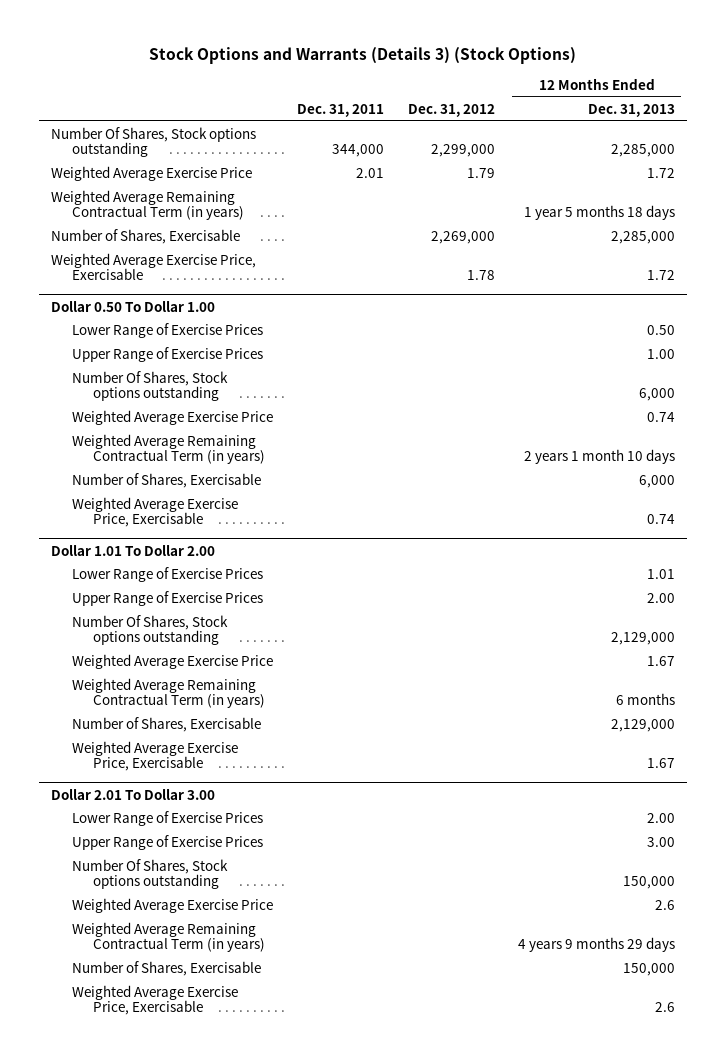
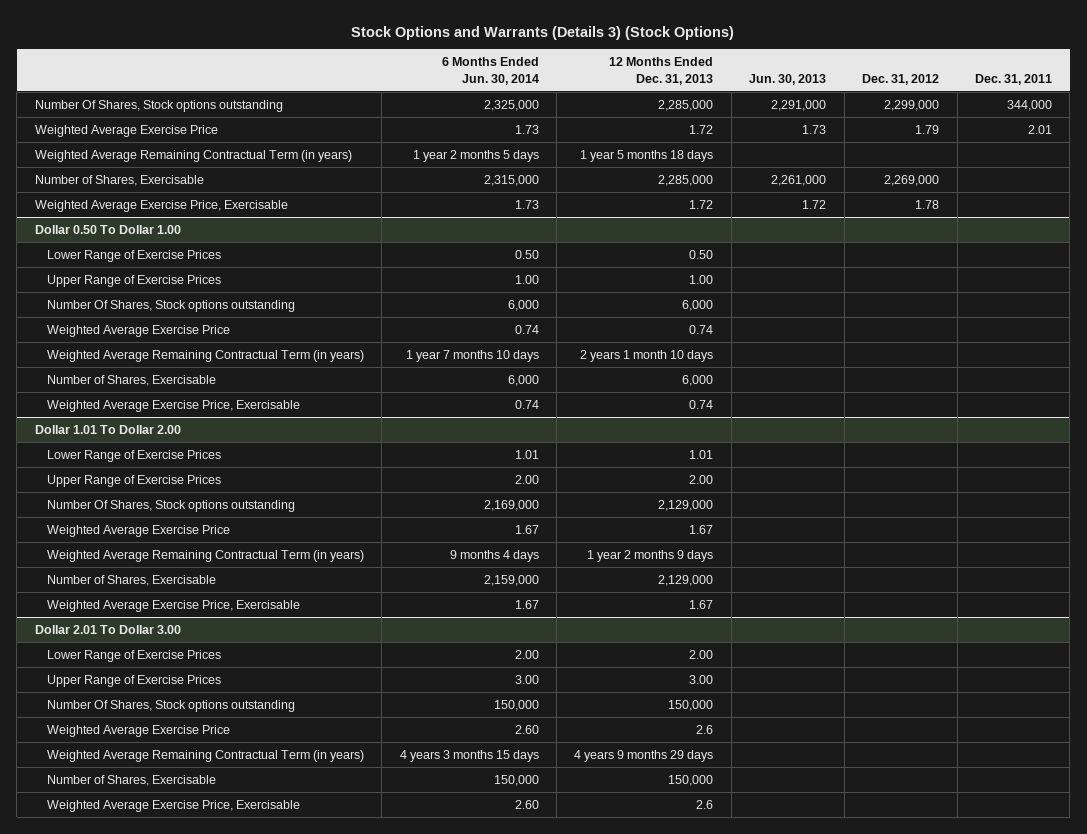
- | Dec. 31, 2011 | Dec. 31, 2012 | 12 Months Ended Dec. 31, 2013
+ | 6 Months Ended Jun. 30, 2014 | 12 Months Ended Dec. 31, 2013 | Jun. 30, 2013 | Dec. 31, 2012 | Dec. 31, 2011
@ Dollar 1.01 To Dollar 2.00
- Weighted Average Remaining Contractual Term (in years) | | | 6 months
+ Weighted Average Remaining Contractual Term (in years) | 9 months 4 days | 1 year 2 months 9 days | | |

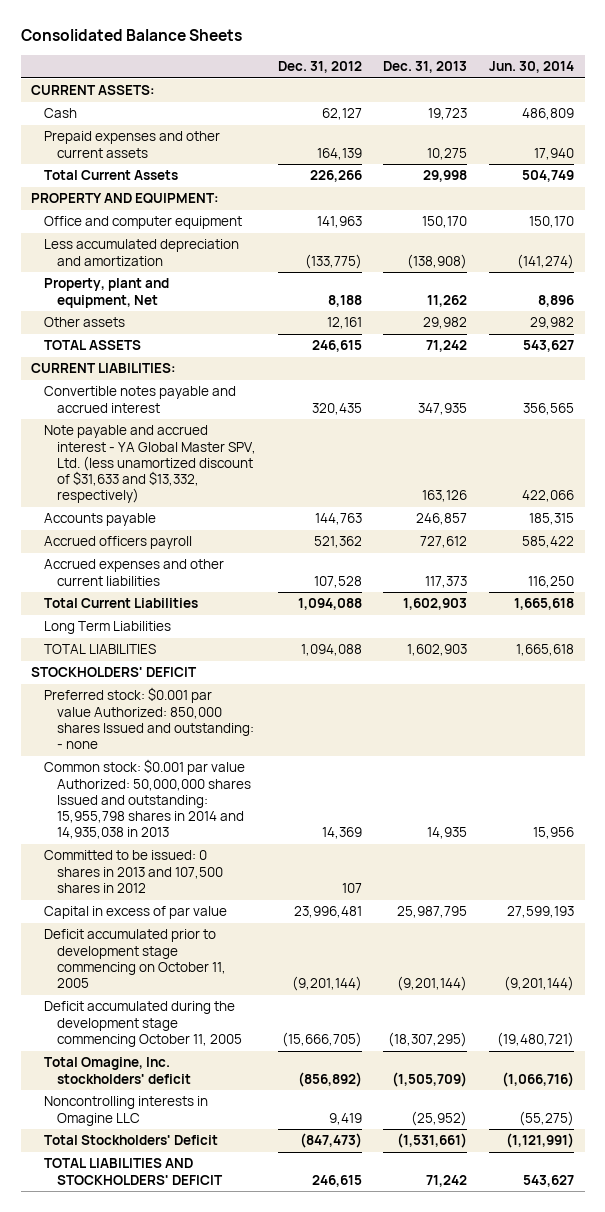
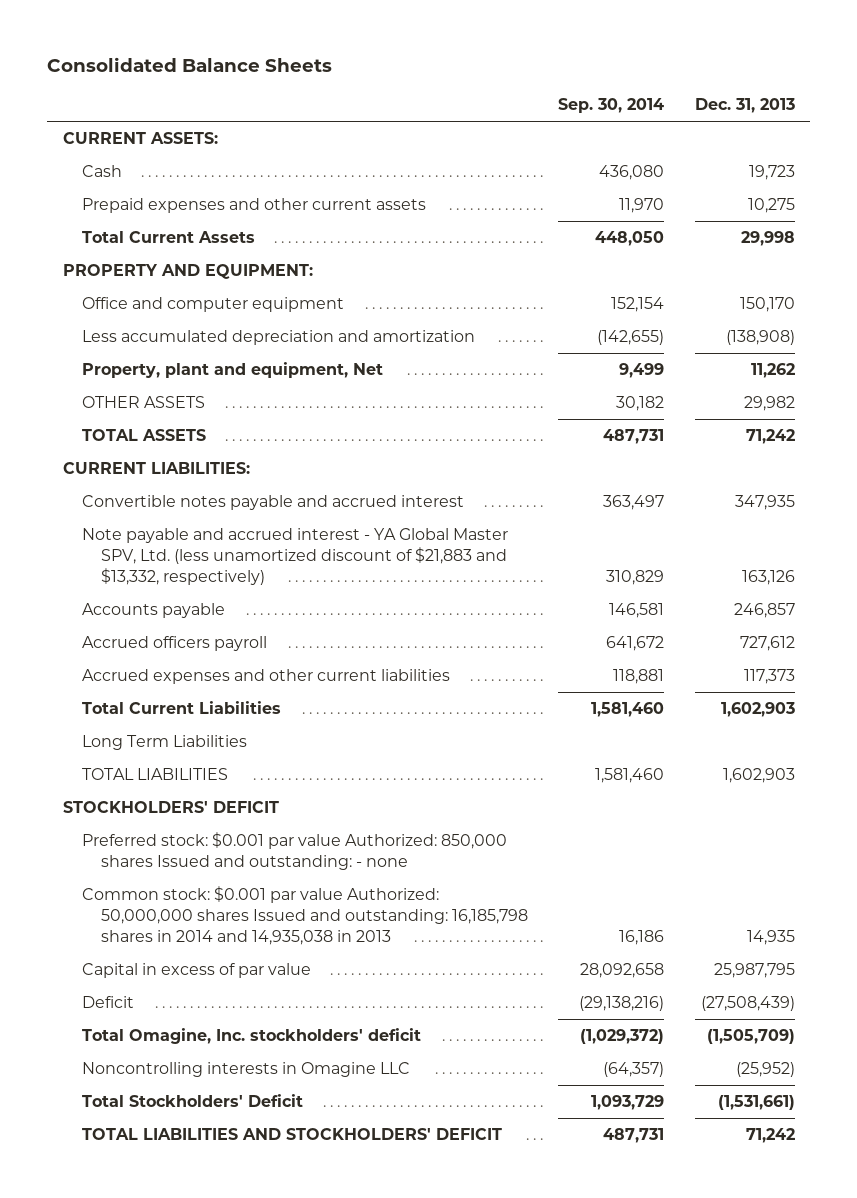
- | Dec. 31, 2012 | Dec. 31, 2013 | Jun. 30, 2014
+ | Sep. 30, 2014 | Dec. 31, 2013
- Other assets | 12,161 | 29,982 | 29,982
+ OTHER ASSETS | 30,182 | 29,982
- Note payable and accrued interest - YA Global Master SPV, Ltd. (less unamortized discount of $31,633 and $13,332, respectively) | | 163,126 | 422,066
+ Note payable and accrued interest - YA Global Master SPV, Ltd. (less unamortized discount of $21,883 and $13,332, respectively) | 310,829 | 163,126
- Common stock: $0.001 par value Authorized: 50,000,000 shares Issued and outstanding: 15,955,798 shares in 2014 and 14,935,038 in 2013 | 14,369 | 14,935 | 15,956
- Committed to be issued: 0 shares in 2013 and 107,500 shares in 2012 | 107 | |
+ Common stock: $0.001 par value Authorized: 50,000,000 shares Issued and outstanding: 16,185,798 shares in 2014 and 14,935,038 in 2013 | 16,186 | 14,935
- Deficit accumulated prior to development stage commencing on October 11, 2005 | (9,201,144) | (9,201,144) | (9,201,144)
- Deficit accumulated during the development stage commencing October 11, 2005 | (15,666,705) | (18,307,295) | (19,480,721)
+ Deficit | (29,138,216) | (27,508,439)

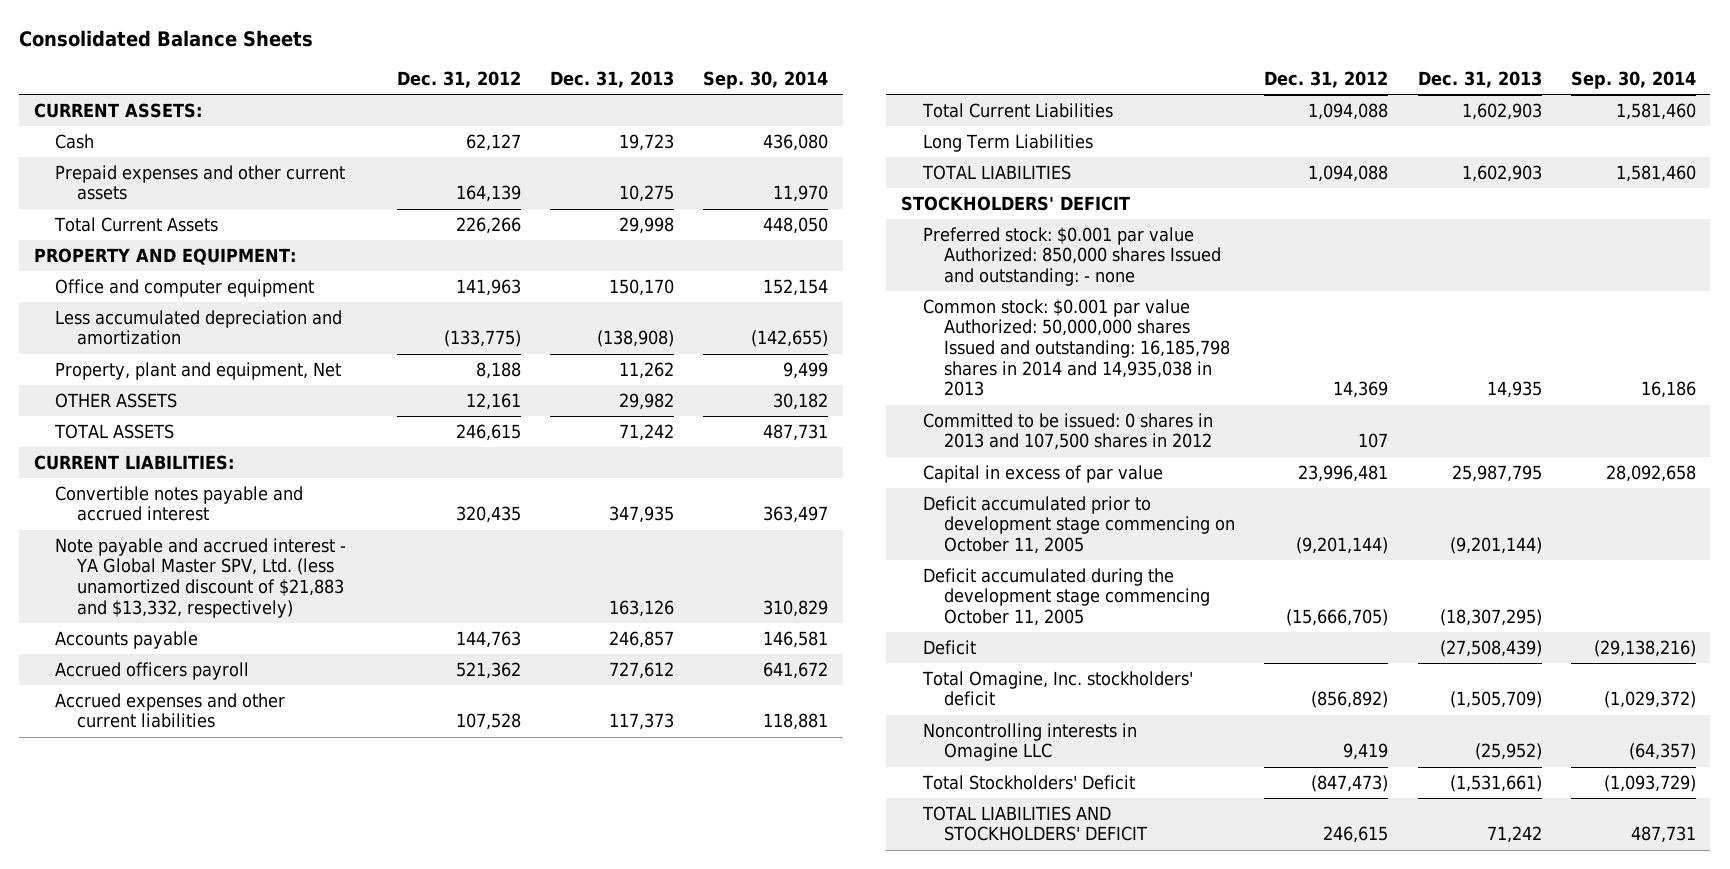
- | Sep. 30, 2014 | Dec. 31, 2013
+ | Dec. 31, 2012 | Dec. 31, 2013 | Sep. 30, 2014
+ Committed to be issued: 0 shares in 2013 and 107,500 shares in 2012 | 107 | |
+ Deficit accumulated prior to development stage commencing on October 11, 2005 | (9,201,144) | (9,201,144) |
+ Deficit accumulated during the development stage commencing October 11, 2005 | (15,666,705) | (18,307,295) |
- Total Stockholders' Deficit | 1,093,729 | (1,531,661)
+ Total Stockholders' Deficit | (847,473) | (1,531,661) | (1,093,729)

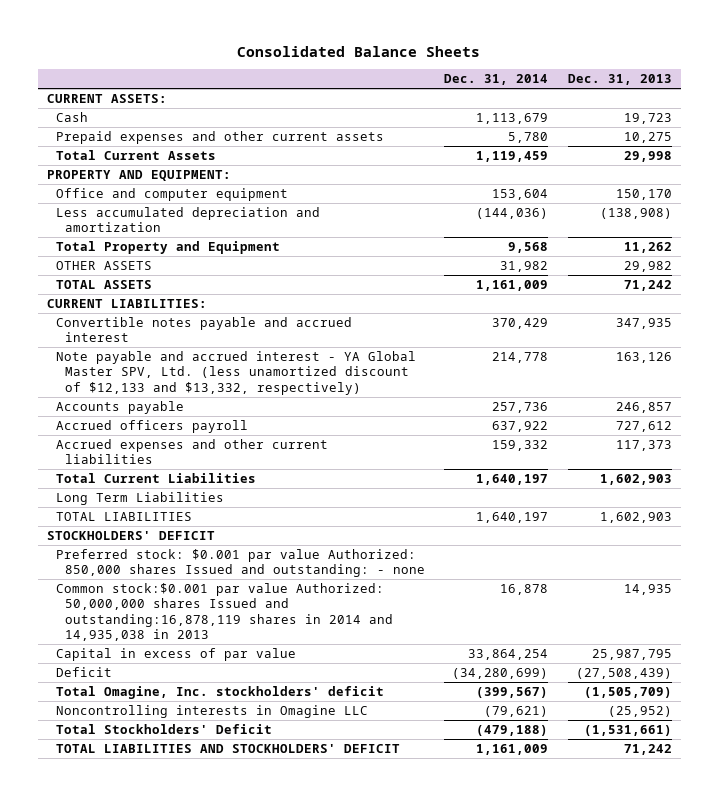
- | Dec. 31, 2012 | Dec. 31, 2013 | Sep. 30, 2014
+ | Dec. 31, 2014 | Dec. 31, 2013
- Property, plant and equipment, Net | 8,188 | 11,262 | 9,499
+ Total Property and Equipment | 9,568 | 11,262
- Note payable and accrued interest - YA Global Master SPV, Ltd. (less unamortized discount of $21,883 and $13,332, respectively) | | 163,126 | 310,829
+ Note payable and accrued interest - YA Global Master SPV, Ltd. (less unamortized discount of $12,133 and $13,332, respectively) | 214,778 | 163,126
- Common stock: $0.001 par value Authorized: 50,000,000 shares Issued and outstanding: 16,185,798 shares in 2014 and 14,935,038 in 2013 | 14,369 | 14,935 | 16,186
- Committed to be issued: 0 shares in 2013 and 107,500 shares in 2012 | 107 | |
+ Common stock:$0.001 par value Authorized: 50,000,000 shares Issued and outstanding:16,878,119 shares in 2014 and 14,935,038 in 2013 | 16,878 | 14,935
- Deficit accumulated prior to development stage commencing on October 11, 2005 | (9,201,144) | (9,201,144) |
- Deficit accumulated during the development stage commencing October 11, 2005 | (15,666,705) | (18,307,295) |

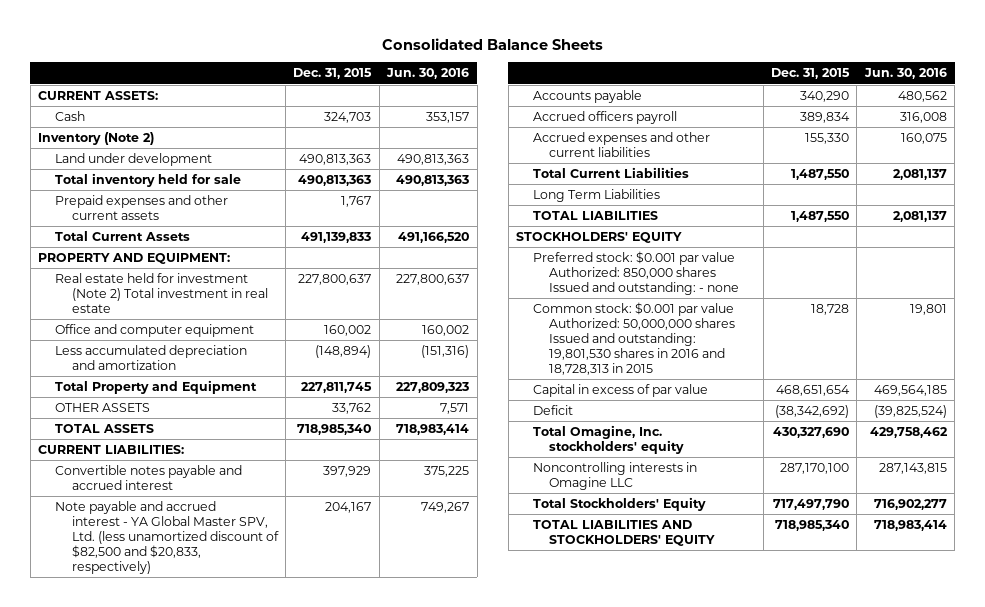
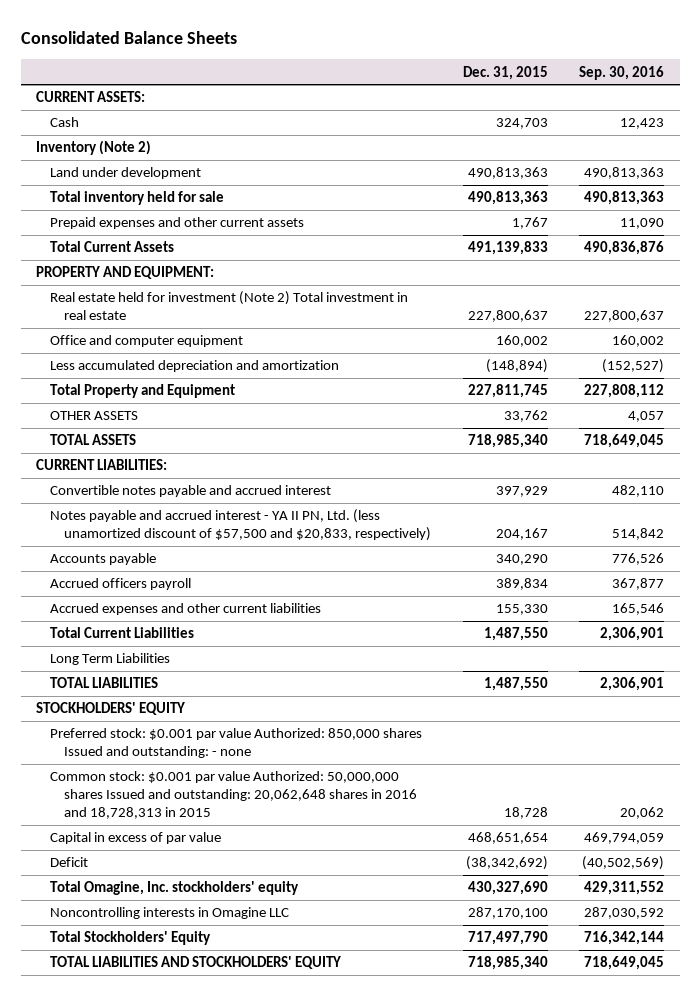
- | Dec. 31, 2015 | Jun. 30, 2016
+ | Dec. 31, 2015 | Sep. 30, 2016
- Note payable and accrued interest - YA Global Master SPV, Ltd. (less unamortized discount of $82,500 and $20,833, respectively) | 204,167 | 749,267
+ Notes payable and accrued interest - YA II PN, Ltd. (less unamortized discount of $57,500 and $20,833, respectively) | 204,167 | 514,842
- Common stock: $0.001 par value Authorized: 50,000,000 shares Issued and outstanding: 19,801,530 shares in 2016 and 18,728,313 in 2015 | 18,728 | 19,801
+ Common stock: $0.001 par value Authorized: 50,000,000 shares Issued and outstanding: 20,062,648 shares in 2016 and 18,728,313 in 2015 | 18,728 | 20,062

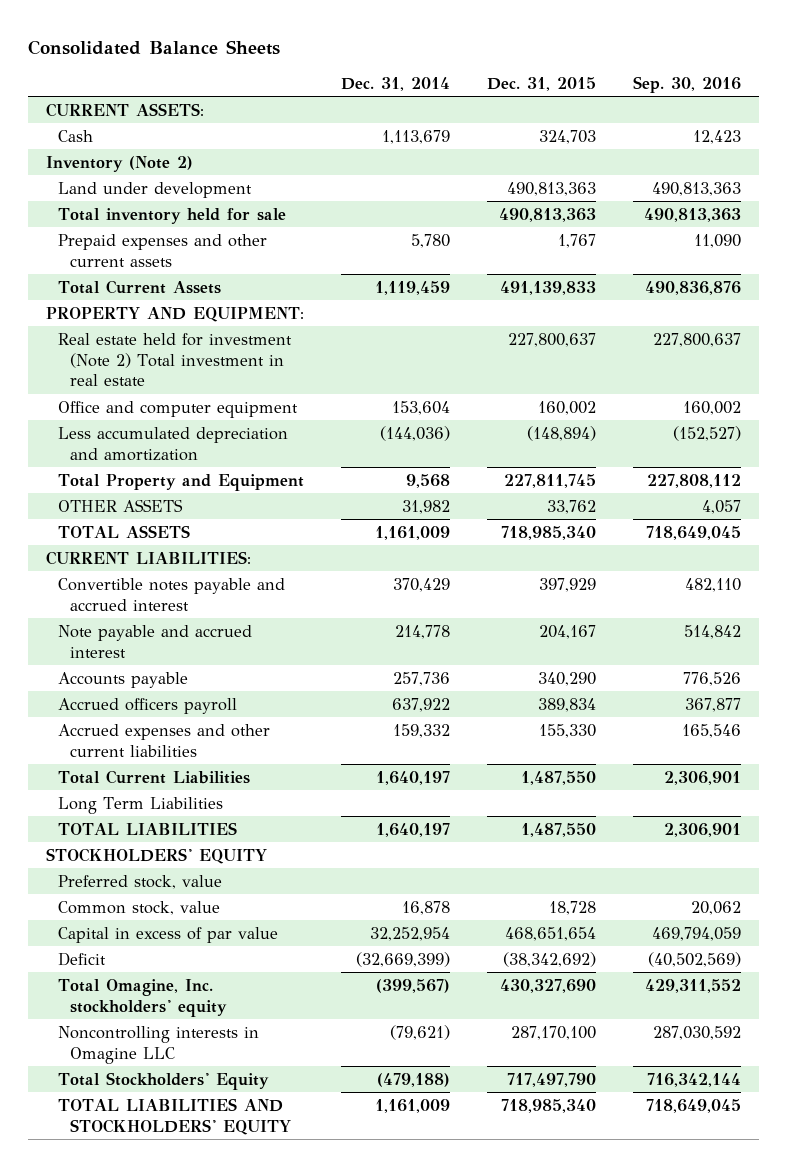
- | Dec. 31, 2015 | Sep. 30, 2016
+ | Dec. 31, 2014 | Dec. 31, 2015 | Sep. 30, 2016
- Notes payable and accrued interest - YA II PN, Ltd. (less unamortized discount of $57,500 and $20,833, respectively) | 204,167 | 514,842
+ Note payable and accrued interest | 214,778 | 204,167 | 514,842
- Preferred stock: $0.001 par value Authorized: 850,000 shares Issued and outstanding: - none
- Common stock: $0.001 par value Authorized: 50,000,000 shares Issued and outstanding: 20,062,648 shares in 2016 and 18,728,313 in 2015 | 18,728 | 20,062
+ Preferred stock, value
+ Common stock, value | 16,878 | 18,728 | 20,062

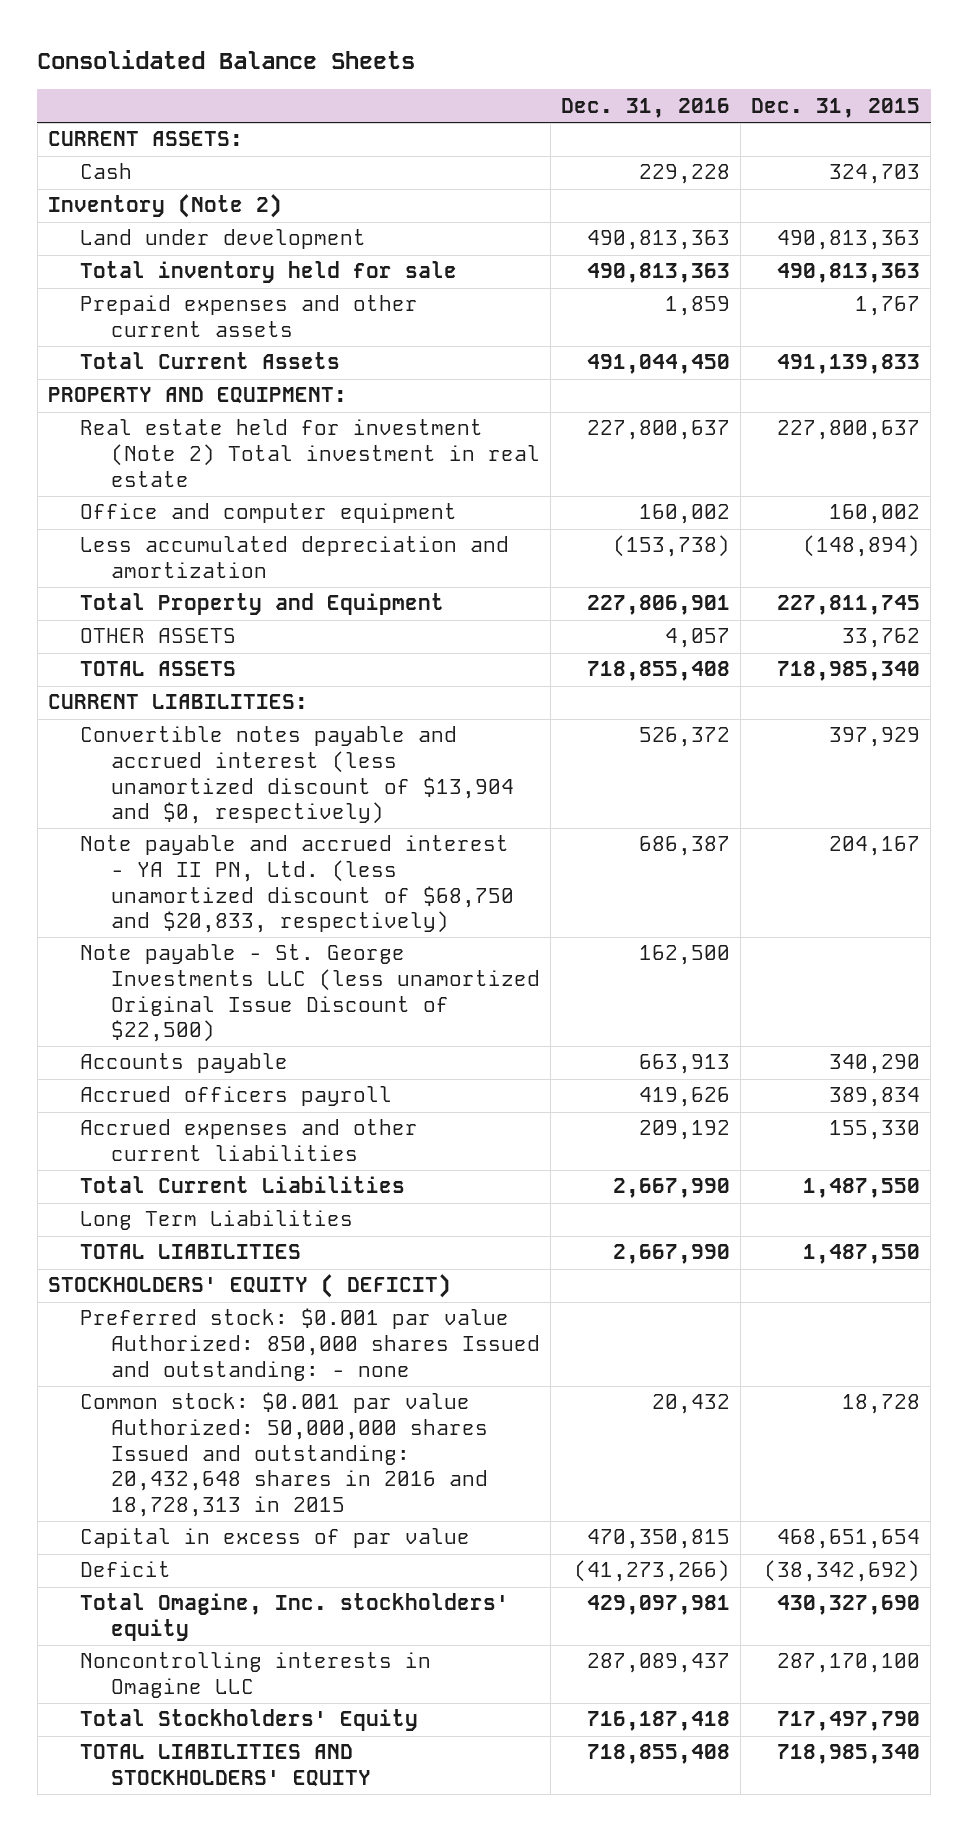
- | Dec. 31, 2014 | Dec. 31, 2015 | Sep. 30, 2016
+ | Dec. 31, 2016 | Dec. 31, 2015
- Convertible notes payable and accrued interest | 370,429 | 397,929 | 482,110
- Note payable and accrued interest | 214,778 | 204,167 | 514,842
+ Convertible notes payable and accrued interest (less unamortized discount of $13,904 and $0, respectively) | 526,372 | 397,929
+ Note payable and accrued interest - YA II PN, Ltd. (less unamortized discount of $68,750 and $20,833, respectively) | 686,387 | 204,167
+ Note payable - St. George Investments LLC (less unamortized Original Issue Discount of $22,500) | 162,500 |
- STOCKHOLDERS' EQUITY
- Preferred stock, value
- Common stock, value | 16,878 | 18,728 | 20,062
+ STOCKHOLDERS' EQUITY ( DEFICIT)
+ Preferred stock: $0.001 par value Authorized: 850,000 shares Issued and outstanding: - none
+ Common stock: $0.001 par value Authorized: 50,000,000 shares Issued and outstanding: 20,432,648 shares in 2016 and 18,728,313 in 2015 | 20,432 | 18,728

